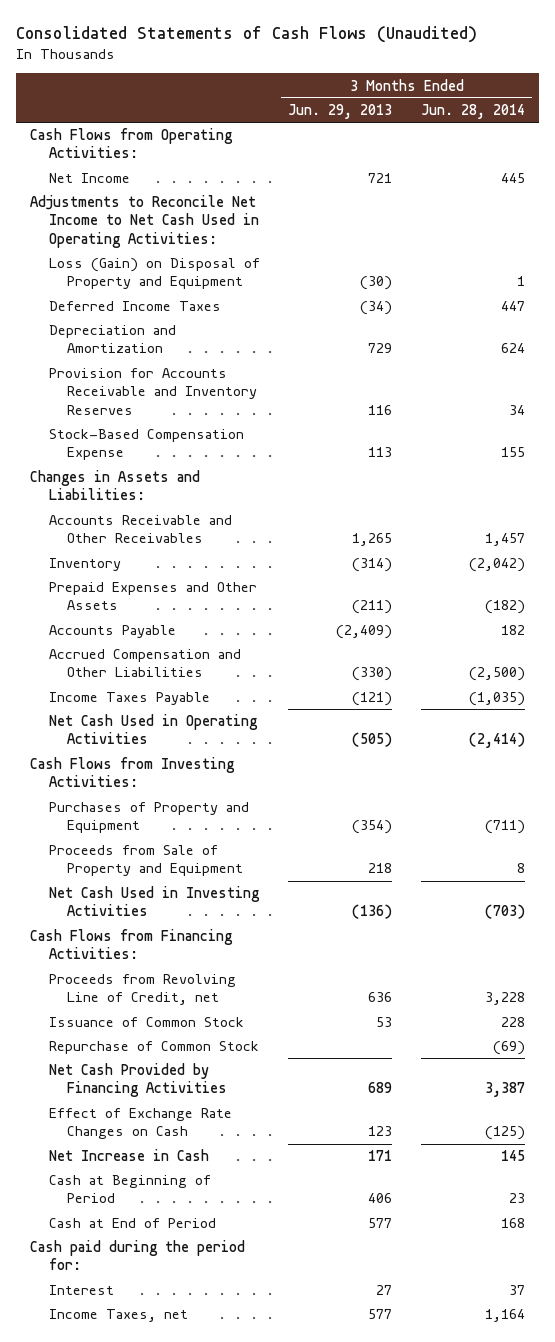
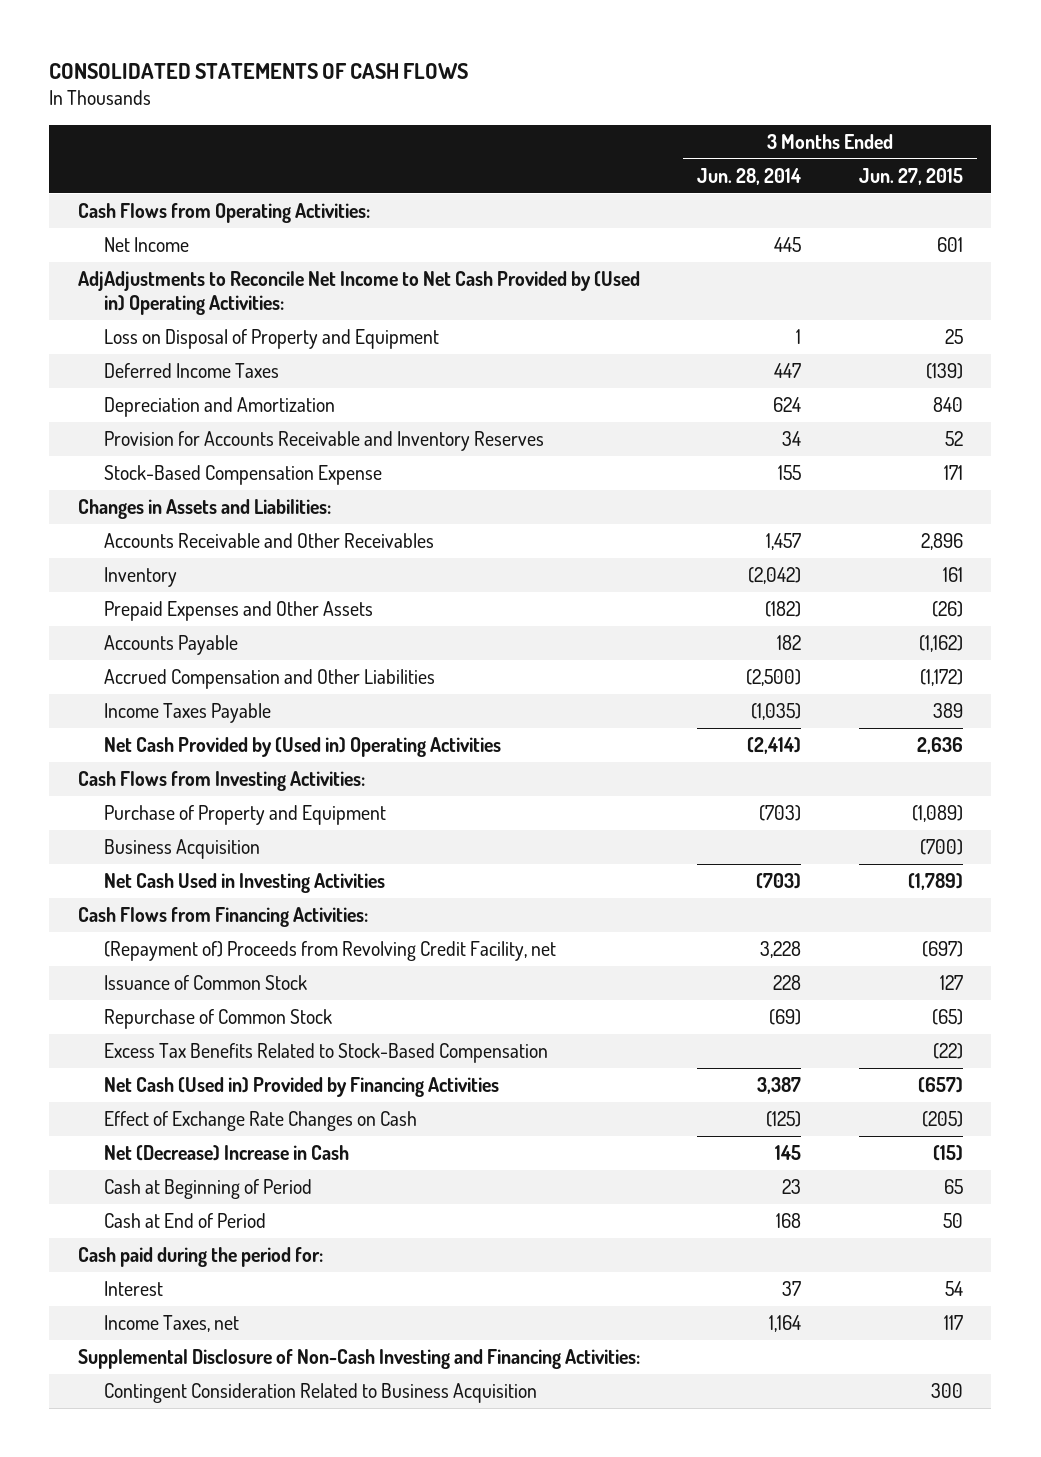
- Consolidated Statements of Cash Flows (Unaudited)
+ CONSOLIDATED STATEMENTS OF CASH FLOWS
- | 3 Months Ended Jun. 29, 2013 | 3 Months Ended Jun. 28, 2014
+ | 3 Months Ended Jun. 28, 2014 | 3 Months Ended Jun. 27, 2015
- Adjustments to Reconcile Net Income to Net Cash Used in Operating Activities:
- Loss (Gain) on Disposal of Property and Equipment | (30) | 1
+ AdjAdjustments to Reconcile Net Income to Net Cash Provided by (Used in) Operating Activities:
+ Loss on Disposal of Property and Equipment | 1 | 25
- Net Cash Used in Operating Activities | (505) | (2,414)
+ Net Cash Provided by (Used in) Operating Activities | (2,414) | 2,636
- Purchases of Property and Equipment | (354) | (711)
- Proceeds from Sale of Property and Equipment | 218 | 8
+ Purchase of Property and Equipment | (703) | (1,089)
+ Business Acquisition | | (700)
- Proceeds from Revolving Line of Credit, net | 636 | 3,228
+ (Repayment of) Proceeds from Revolving Credit Facility, net | 3,228 | (697)
- Net Cash Provided by Financing Activities | 689 | 3,387
+ Excess Tax Benefits Related to Stock-Based Compensation | | (22)
+ Net Cash (Used in) Provided by Financing Activities | 3,387 | (657)
- Net Increase in Cash | 171 | 145
+ Net (Decrease) Increase in Cash | 145 | (15)
+ Supplemental Disclosure of Non-Cash Investing and Financing Activities:
+ Contingent Consideration Related to Business Acquisition | | 300

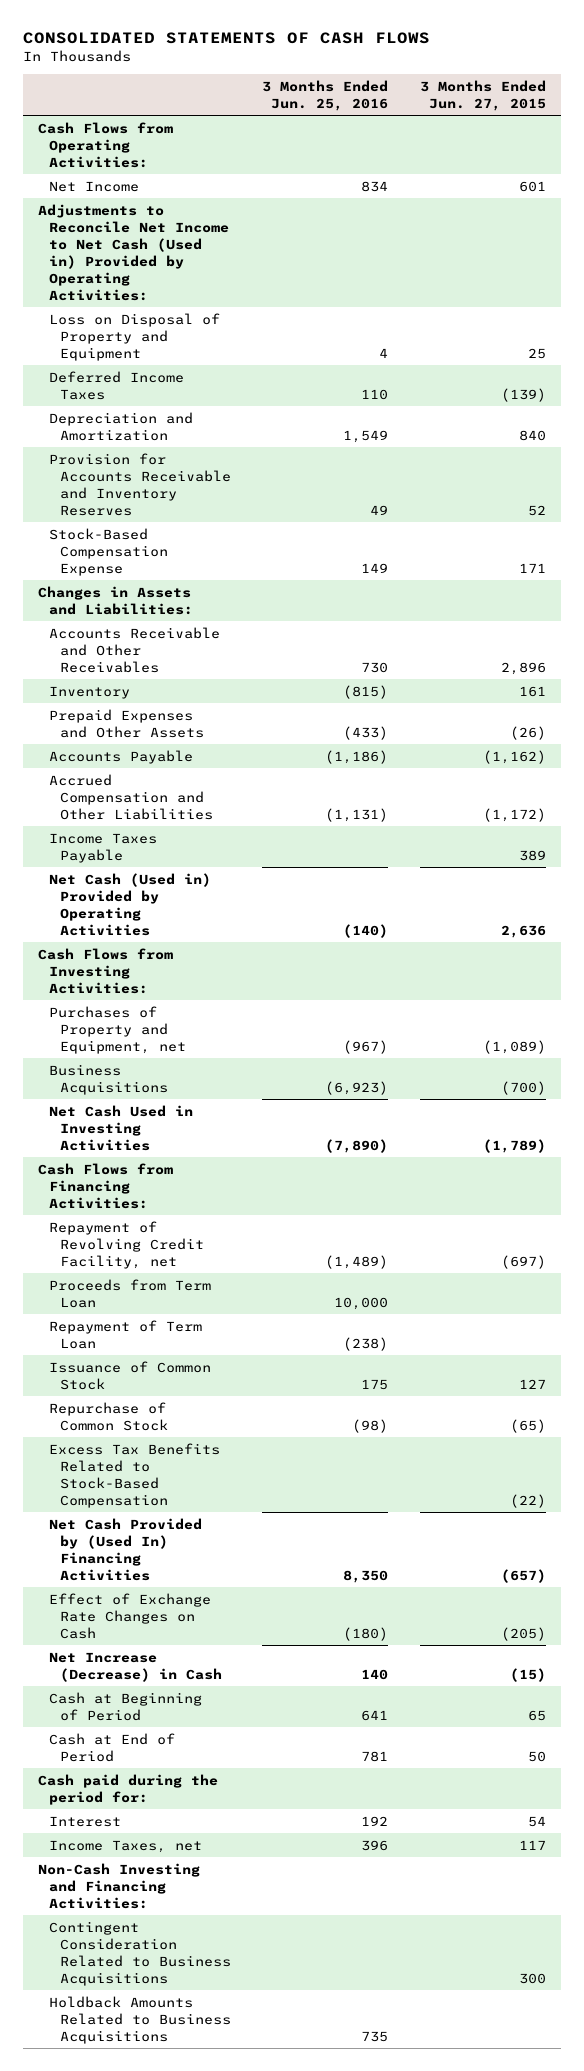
- | 3 Months Ended Jun. 28, 2014 | 3 Months Ended Jun. 27, 2015
+ | 3 Months Ended Jun. 25, 2016 | 3 Months Ended Jun. 27, 2015
- AdjAdjustments to Reconcile Net Income to Net Cash Provided by (Used in) Operating Activities:
+ Adjustments to Reconcile Net Income to Net Cash (Used in) Provided by Operating Activities:
- Net Cash Provided by (Used in) Operating Activities | (2,414) | 2,636
+ Net Cash (Used in) Provided by Operating Activities | (140) | 2,636
- Purchase of Property and Equipment | (703) | (1,089)
- Business Acquisition | | (700)
+ Purchases of Property and Equipment, net | (967) | (1,089)
+ Business Acquisitions | (6,923) | (700)
- (Repayment of) Proceeds from Revolving Credit Facility, net | 3,228 | (697)
+ Repayment of Revolving Credit Facility, net | (1,489) | (697)
+ Proceeds from Term Loan | 10,000 |
+ Repayment of Term Loan | (238) |
- Net Cash (Used in) Provided by Financing Activities | 3,387 | (657)
+ Net Cash Provided by (Used In) Financing Activities | 8,350 | (657)
- Net (Decrease) Increase in Cash | 145 | (15)
+ Net Increase (Decrease) in Cash | 140 | (15)
- Supplemental Disclosure of Non-Cash Investing and Financing Activities:
- Contingent Consideration Related to Business Acquisition | | 300
+ Non-Cash Investing and Financing Activities:
+ Contingent Consideration Related to Business Acquisitions | | 300
+ Holdback Amounts Related to Business Acquisitions | 735 |

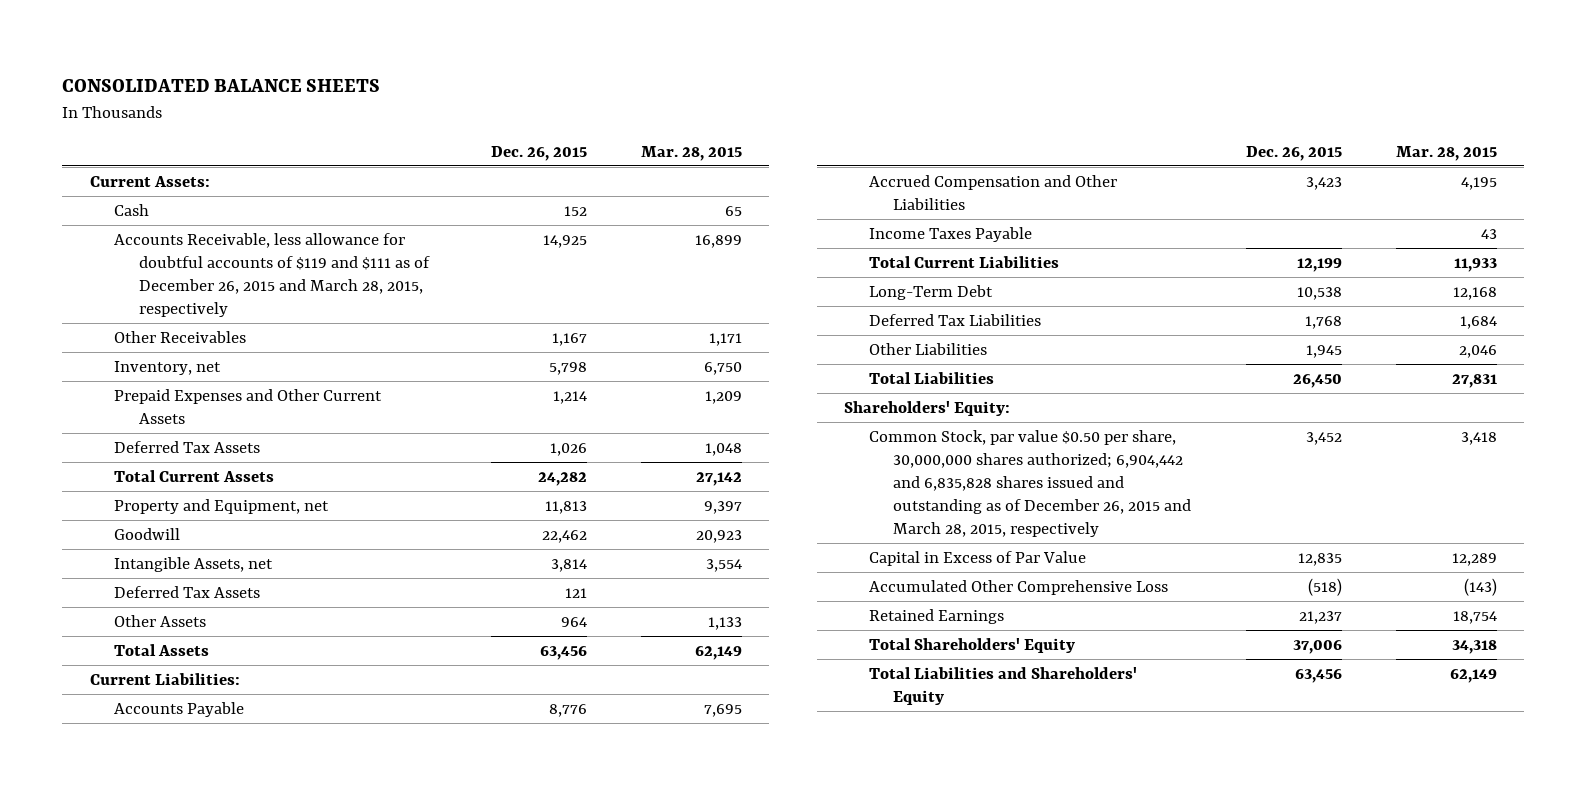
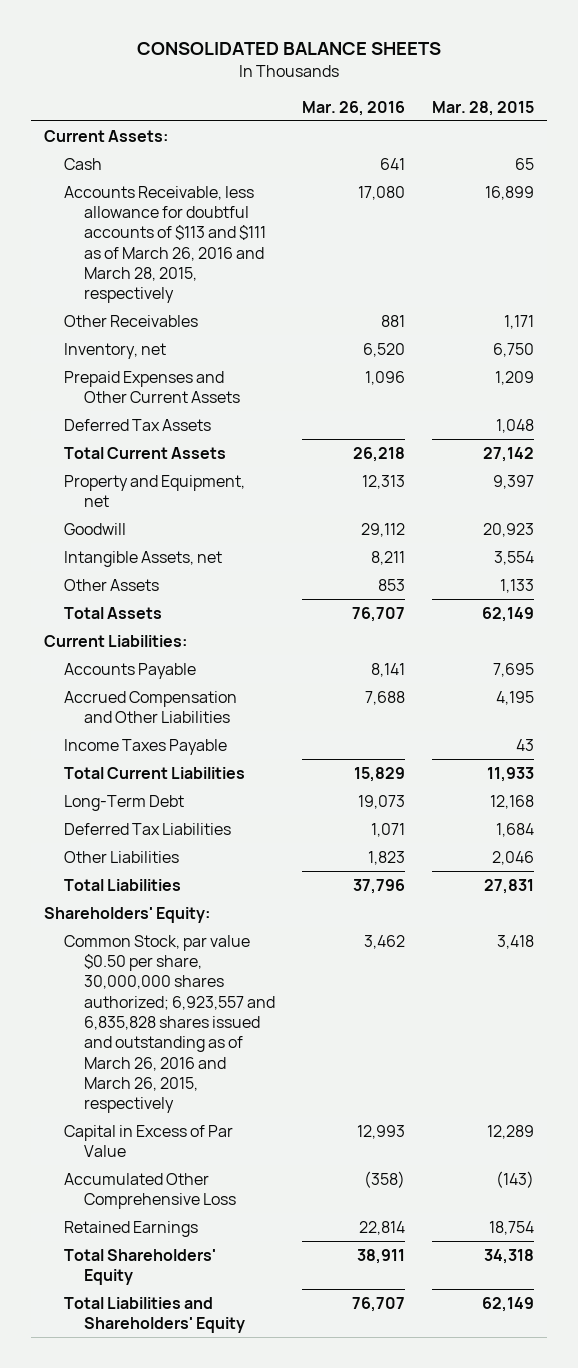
- | Dec. 26, 2015 | Mar. 28, 2015
+ | Mar. 26, 2016 | Mar. 28, 2015
- Accounts Receivable, less allowance for doubtful accounts of $119 and $111 as of December 26, 2015 and March 28, 2015, respectively | 14,925 | 16,899
+ Accounts Receivable, less allowance for doubtful accounts of $113 and $111 as of March 26, 2016 and March 28, 2015, respectively | 17,080 | 16,899
- Deferred Tax Assets | 121 |
- Common Stock, par value $0.50 per share, 30,000,000 shares authorized; 6,904,442 and 6,835,828 shares issued and outstanding as of December 26, 2015 and March 28, 2015, respectively | 3,452 | 3,418
+ Common Stock, par value $0.50 per share, 30,000,000 shares authorized; 6,923,557 and 6,835,828 shares issued and outstanding as of March 26, 2016 and March 26, 2015, respectively | 3,462 | 3,418

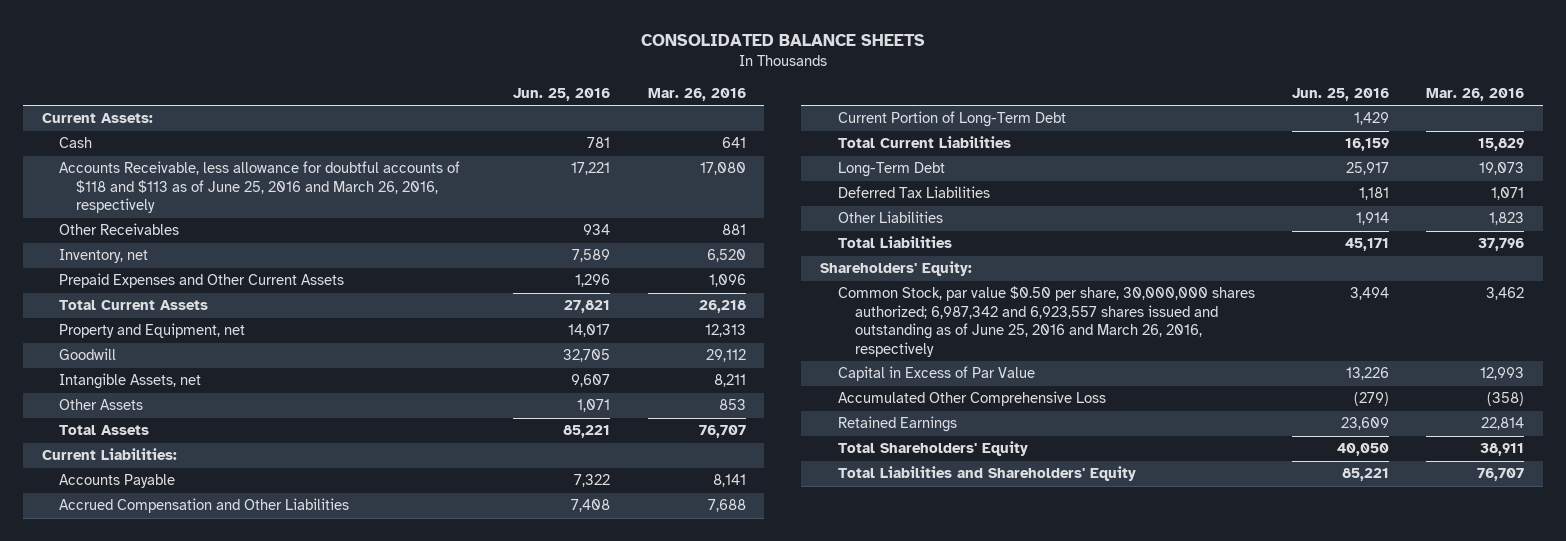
- | Mar. 26, 2016 | Mar. 28, 2015
+ | Jun. 25, 2016 | Mar. 26, 2016
- Accounts Receivable, less allowance for doubtful accounts of $113 and $111 as of March 26, 2016 and March 28, 2015, respectively | 17,080 | 16,899
+ Accounts Receivable, less allowance for doubtful accounts of $118 and $113 as of June 25, 2016 and March 26, 2016, respectively | 17,221 | 17,080
- Deferred Tax Assets | | 1,048
- Income Taxes Payable | | 43
+ Current Portion of Long-Term Debt | 1,429 |
- Common Stock, par value $0.50 per share, 30,000,000 shares authorized; 6,923,557 and 6,835,828 shares issued and outstanding as of March 26, 2016 and March 26, 2015, respectively | 3,462 | 3,418
+ Common Stock, par value $0.50 per share, 30,000,000 shares authorized; 6,987,342 and 6,923,557 shares issued and outstanding as of June 25, 2016 and March 26, 2016, respectively | 3,494 | 3,462

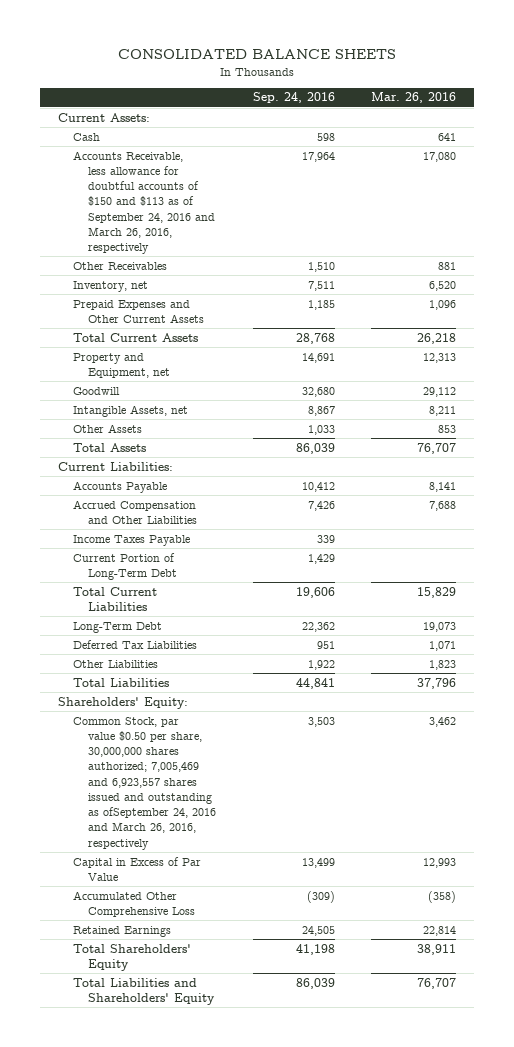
- | Jun. 25, 2016 | Mar. 26, 2016
+ | Sep. 24, 2016 | Mar. 26, 2016
- Accounts Receivable, less allowance for doubtful accounts of $118 and $113 as of June 25, 2016 and March 26, 2016, respectively | 17,221 | 17,080
+ Accounts Receivable, less allowance for doubtful accounts of $150 and $113 as of September 24, 2016 and March 26, 2016, respectively | 17,964 | 17,080
+ Income Taxes Payable | 339 |
- Common Stock, par value $0.50 per share, 30,000,000 shares authorized; 6,987,342 and 6,923,557 shares issued and outstanding as of June 25, 2016 and March 26, 2016, respectively | 3,494 | 3,462
+ Common Stock, par value $0.50 per share, 30,000,000 shares authorized; 7,005,469 and 6,923,557 shares issued and outstanding as ofSeptember 24, 2016 and March 26, 2016, respectively | 3,503 | 3,462

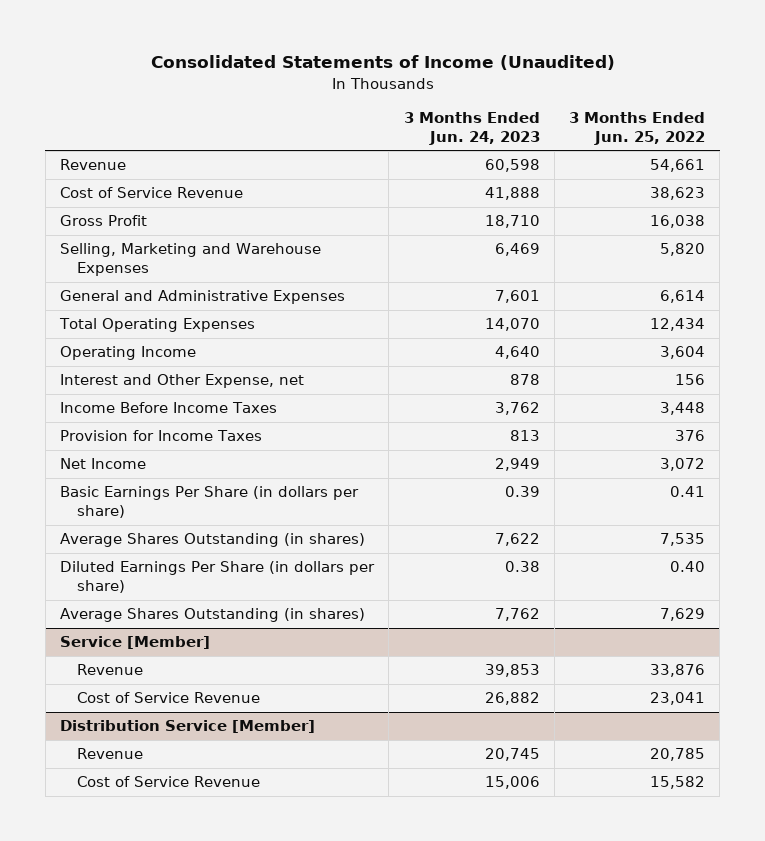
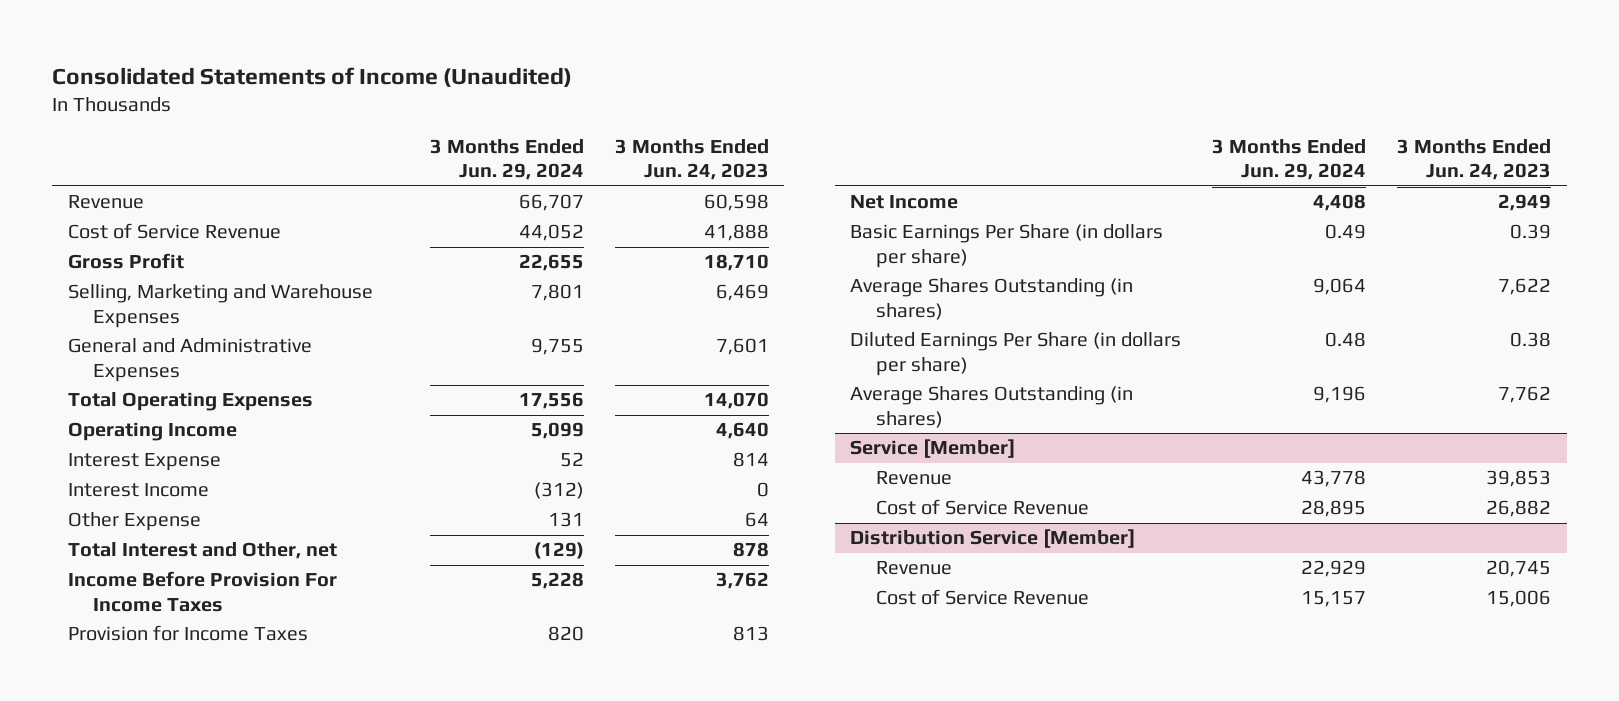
- | 3 Months Ended Jun. 24, 2023 | 3 Months Ended Jun. 25, 2022
+ | 3 Months Ended Jun. 29, 2024 | 3 Months Ended Jun. 24, 2023
- Interest and Other Expense, net | 878 | 156
- Income Before Income Taxes | 3,762 | 3,448
+ Interest Expense | 52 | 814
+ Interest Income | (312) | 0
+ Other Expense | 131 | 64
+ Total Interest and Other, net | (129) | 878
+ Income Before Provision For Income Taxes | 5,228 | 3,762

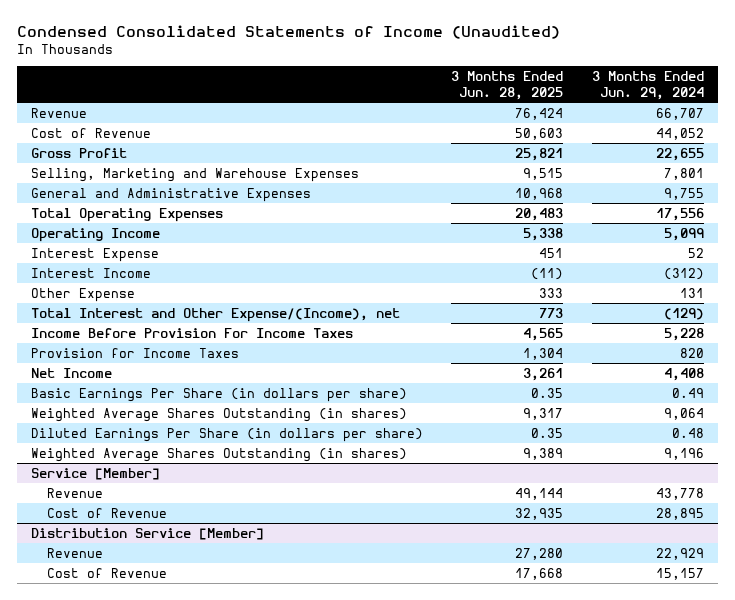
- Consolidated Statements of Income (Unaudited)
+ Condensed Consolidated Statements of Income (Unaudited)
- | 3 Months Ended Jun. 29, 2024 | 3 Months Ended Jun. 24, 2023
+ | 3 Months Ended Jun. 28, 2025 | 3 Months Ended Jun. 29, 2024
- Cost of Service Revenue | 44,052 | 41,888
+ Cost of Revenue | 50,603 | 44,052
- Total Interest and Other, net | (129) | 878
+ Total Interest and Other Expense/(Income), net | 773 | (129)
- Average Shares Outstanding (in shares) | 9,064 | 7,622
+ Weighted Average Shares Outstanding (in shares) | 9,317 | 9,064
- Average Shares Outstanding (in shares) | 9,196 | 7,762
+ Weighted Average Shares Outstanding (in shares) | 9,389 | 9,196
@ Service [Member]
- Cost of Service Revenue | 28,895 | 26,882
+ Cost of Revenue | 32,935 | 28,895
@ Distribution Service [Member]
- Cost of Service Revenue | 15,157 | 15,006
+ Cost of Revenue | 17,668 | 15,157

